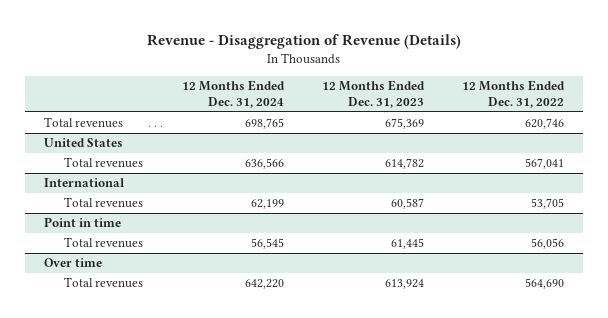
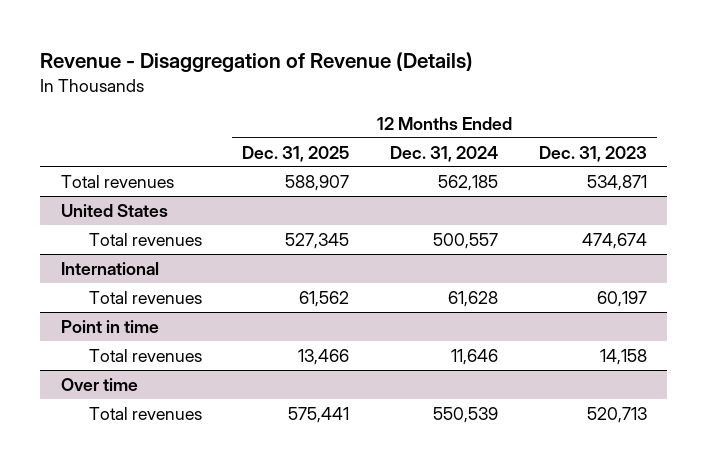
- | 12 Months Ended Dec. 31, 2024 | 12 Months Ended Dec. 31, 2023 | 12 Months Ended Dec. 31, 2022
+ | 12 Months Ended Dec. 31, 2025 | 12 Months Ended Dec. 31, 2024 | 12 Months Ended Dec. 31, 2023
- Total revenues | 698,765 | 675,369 | 620,746
+ Total revenues | 588,907 | 562,185 | 534,871
@ United States
- Total revenues | 636,566 | 614,782 | 567,041
+ Total revenues | 527,345 | 500,557 | 474,674
@ International
- Total revenues | 62,199 | 60,587 | 53,705
+ Total revenues | 61,562 | 61,628 | 60,197
@ Point in time
- Total revenues | 56,545 | 61,445 | 56,056
+ Total revenues | 13,466 | 11,646 | 14,158
@ Over time
- Total revenues | 642,220 | 613,924 | 564,690
+ Total revenues | 575,441 | 550,539 | 520,713

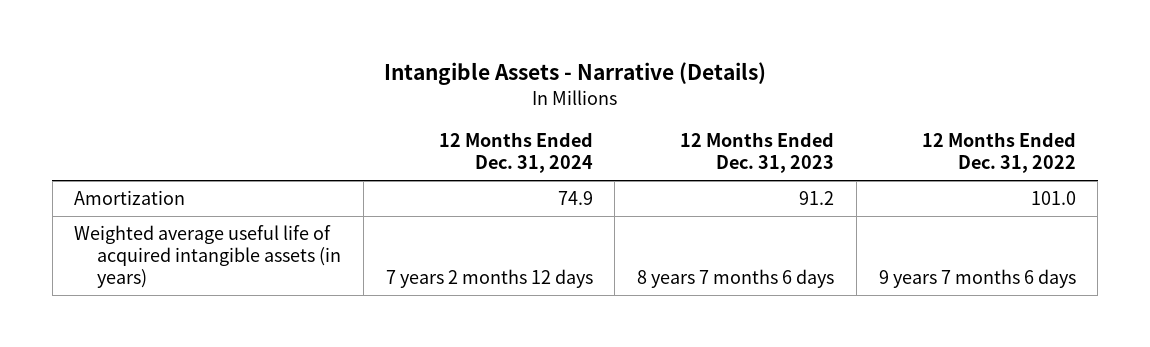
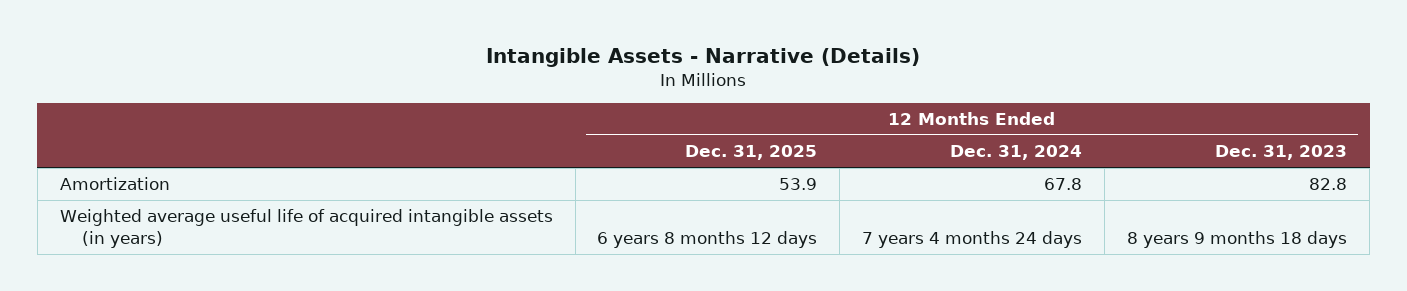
- | 12 Months Ended Dec. 31, 2024 | 12 Months Ended Dec. 31, 2023 | 12 Months Ended Dec. 31, 2022
+ | 12 Months Ended Dec. 31, 2025 | 12 Months Ended Dec. 31, 2024 | 12 Months Ended Dec. 31, 2023
- Amortization | 74.9 | 91.2 | 101.0
- Weighted average useful life of acquired intangible assets (in years) | 7 years 2 months 12 days | 8 years 7 months 6 days | 9 years 7 months 6 days
+ Amortization | 53.9 | 67.8 | 82.8
+ Weighted average useful life of acquired intangible assets (in years) | 6 years 8 months 12 days | 7 years 4 months 24 days | 8 years 9 months 18 days

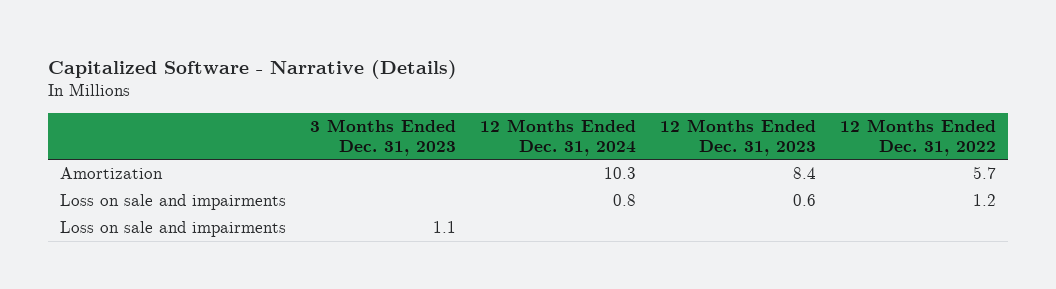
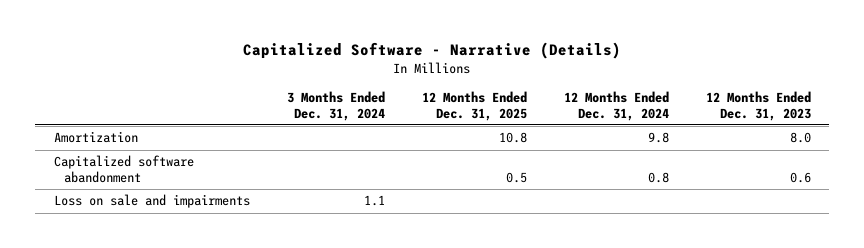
- | 3 Months Ended Dec. 31, 2023 | 12 Months Ended Dec. 31, 2024 | 12 Months Ended Dec. 31, 2023 | 12 Months Ended Dec. 31, 2022
+ | 3 Months Ended Dec. 31, 2024 | 12 Months Ended Dec. 31, 2025 | 12 Months Ended Dec. 31, 2024 | 12 Months Ended Dec. 31, 2023
- Amortization | | 10.3 | 8.4 | 5.7
- Loss on sale and impairments | | 0.8 | 0.6 | 1.2
+ Amortization | | 10.8 | 9.8 | 8.0
+ Capitalized software abandonment | | 0.5 | 0.8 | 0.6

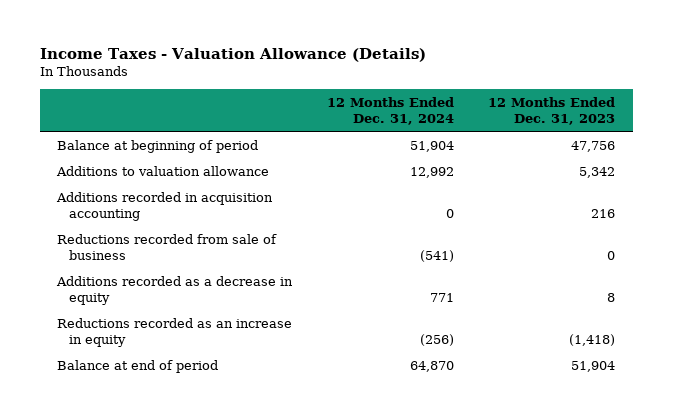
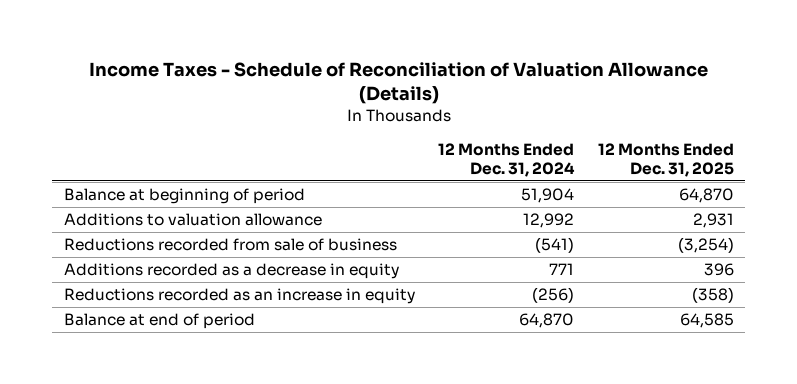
- Income Taxes - Valuation Allowance (Details)
+ Income Taxes - Schedule of Reconciliation of Valuation Allowance (Details)
- | 12 Months Ended Dec. 31, 2024 | 12 Months Ended Dec. 31, 2023
+ | 12 Months Ended Dec. 31, 2024 | 12 Months Ended Dec. 31, 2025
- Additions recorded in acquisition accounting | 0 | 216

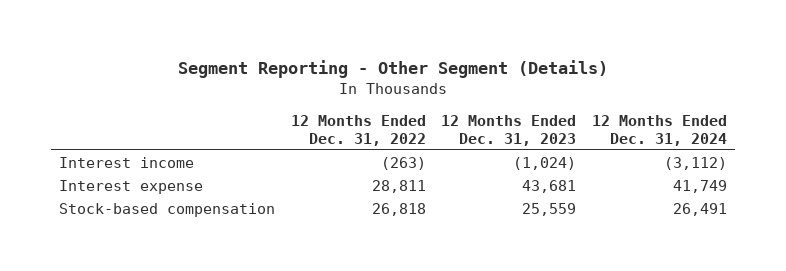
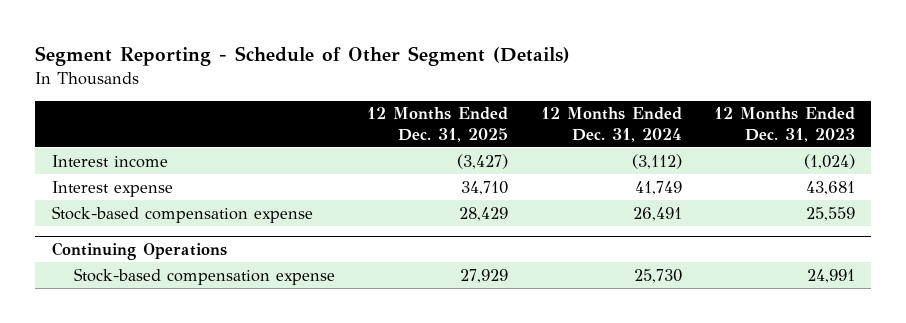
- Segment Reporting - Other Segment (Details)
+ Segment Reporting - Schedule of Other Segment (Details)
- | 12 Months Ended Dec. 31, 2022 | 12 Months Ended Dec. 31, 2023 | 12 Months Ended Dec. 31, 2024
+ | 12 Months Ended Dec. 31, 2025 | 12 Months Ended Dec. 31, 2024 | 12 Months Ended Dec. 31, 2023
- Stock-based compensation | 26,818 | 25,559 | 26,491
+ Stock-based compensation expense | 28,429 | 26,491 | 25,559
+ Continuing Operations
+ Stock-based compensation expense | 27,929 | 25,730 | 24,991

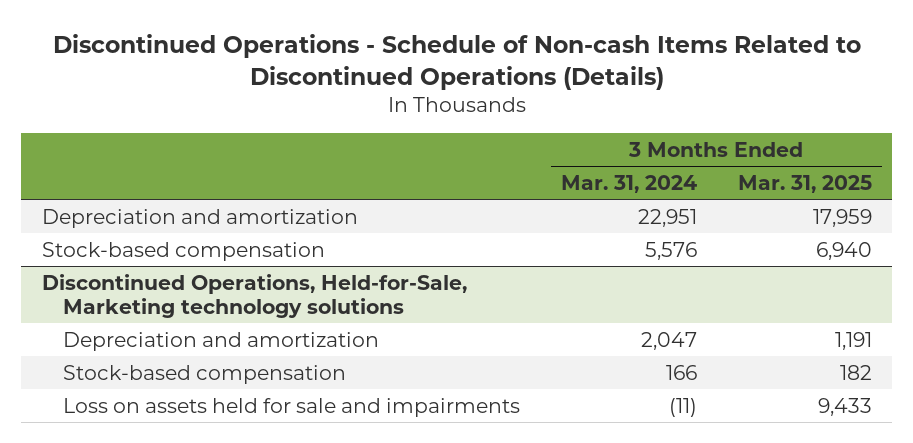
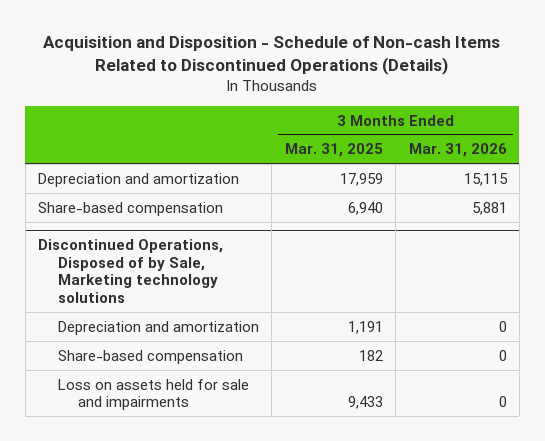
- Discontinued Operations - Schedule of Non-cash Items Related to Discontinued Operations (Details)
+ Acquisition and Disposition - Schedule of Non-cash Items Related to Discontinued Operations (Details)
- | 3 Months Ended Mar. 31, 2024 | 3 Months Ended Mar. 31, 2025
+ | 3 Months Ended Mar. 31, 2025 | 3 Months Ended Mar. 31, 2026
- Stock-based compensation | 5,576 | 6,940
- Discontinued Operations, Held-for-Sale, Marketing technology solutions
+ Share-based compensation | 6,940 | 5,881
+ Discontinued Operations, Disposed of by Sale, Marketing technology solutions
- Stock-based compensation | 166 | 182
+ Share-based compensation | 182 | 0

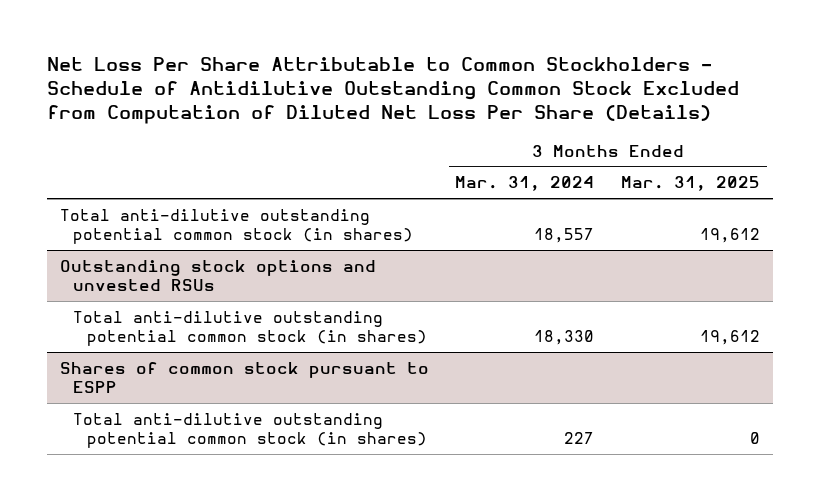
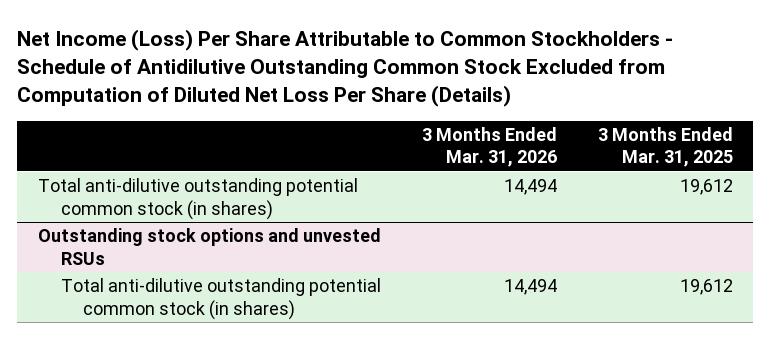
- Net Loss Per Share Attributable to Common Stockholders - Schedule of Antidilutive Outstanding Common Stock Excluded from Computation of Diluted Net Loss Per Share (Details)
+ Net Income (Loss) Per Share Attributable to Common Stockholders - Schedule of Antidilutive Outstanding Common Stock Excluded from Computation of Diluted Net Loss Per Share (Details)
- | 3 Months Ended Mar. 31, 2024 | 3 Months Ended Mar. 31, 2025
+ | 3 Months Ended Mar. 31, 2026 | 3 Months Ended Mar. 31, 2025
- Shares of common stock pursuant to ESPP
- Total anti-dilutive outstanding potential common stock (in shares) | 227 | 0

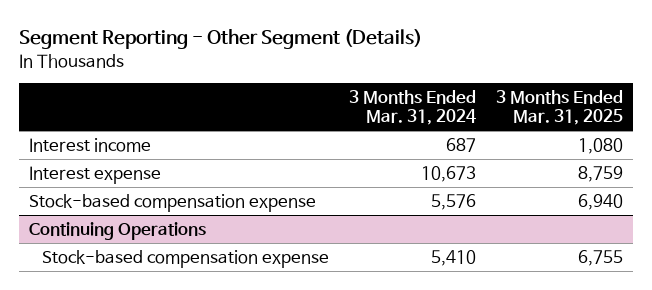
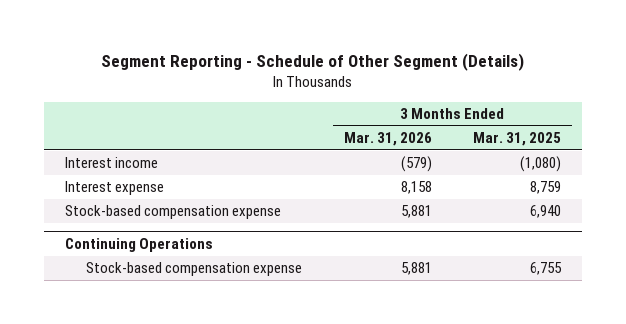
- Segment Reporting - Other Segment (Details)
+ Segment Reporting - Schedule of Other Segment (Details)
- | 3 Months Ended Mar. 31, 2024 | 3 Months Ended Mar. 31, 2025
+ | 3 Months Ended Mar. 31, 2026 | 3 Months Ended Mar. 31, 2025
- Interest income | 687 | 1,080
+ Interest income | (579) | (1,080)

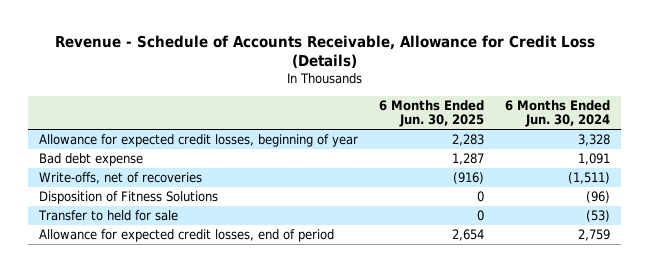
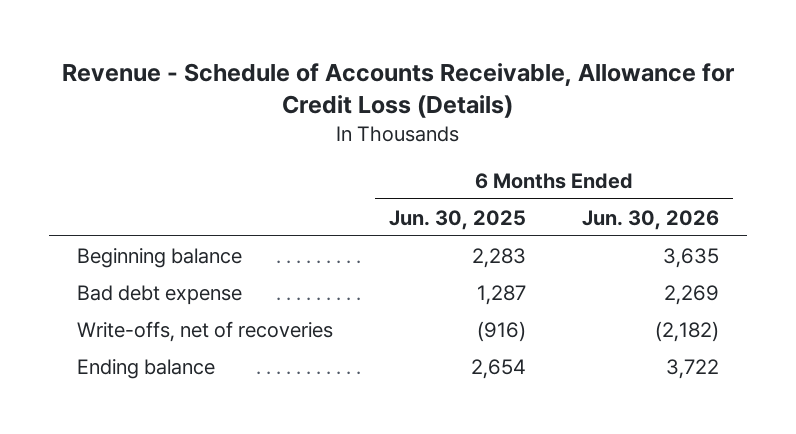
- | 6 Months Ended Jun. 30, 2025 | 6 Months Ended Jun. 30, 2024
+ | 6 Months Ended Jun. 30, 2025 | 6 Months Ended Jun. 30, 2026
- Allowance for expected credit losses, beginning of year | 2,283 | 3,328
+ Beginning balance | 2,283 | 3,635
- Disposition of Fitness Solutions | 0 | (96)
- Transfer to held for sale | 0 | (53)
- Allowance for expected credit losses, end of period | 2,654 | 2,759
+ Ending balance | 2,654 | 3,722

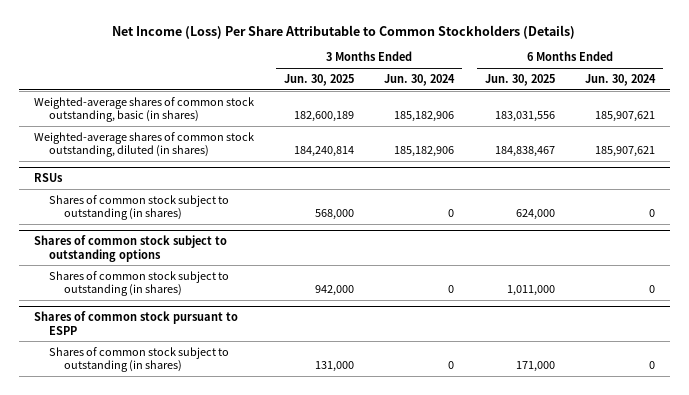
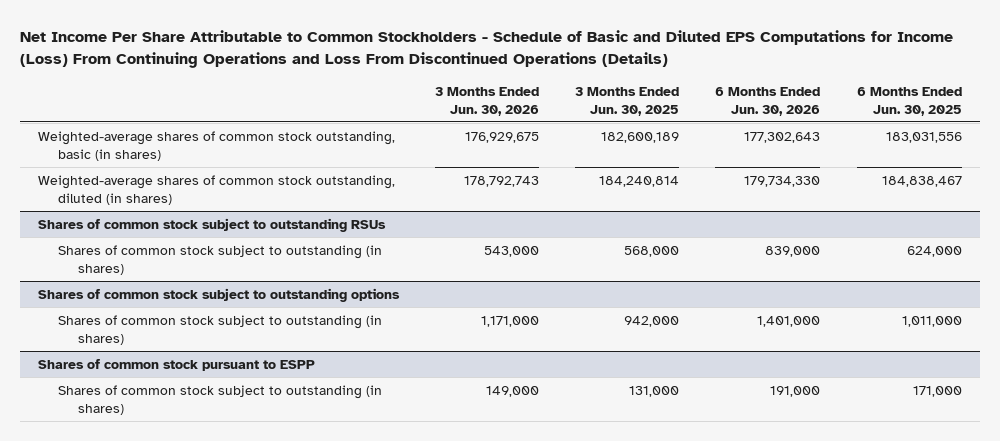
- Net Income (Loss) Per Share Attributable to Common Stockholders (Details)
+ Net Income Per Share Attributable to Common Stockholders - Schedule of Basic and Diluted EPS Computations for Income (Loss) From Continuing Operations and Loss From Discontinued Operations (Details)
- | 3 Months Ended Jun. 30, 2025 | 3 Months Ended Jun. 30, 2024 | 6 Months Ended Jun. 30, 2025 | 6 Months Ended Jun. 30, 2024
+ | 3 Months Ended Jun. 30, 2026 | 3 Months Ended Jun. 30, 2025 | 6 Months Ended Jun. 30, 2026 | 6 Months Ended Jun. 30, 2025
- RSUs
+ Shares of common stock subject to outstanding RSUs

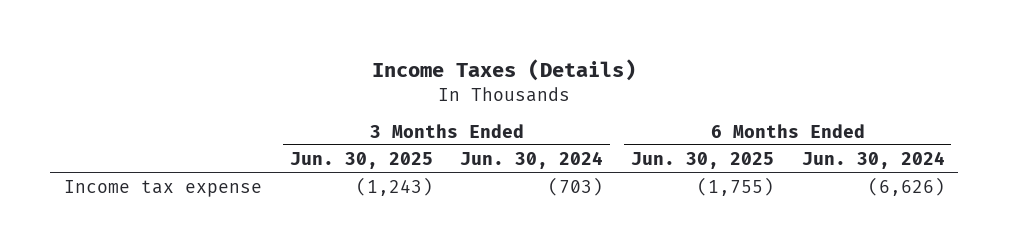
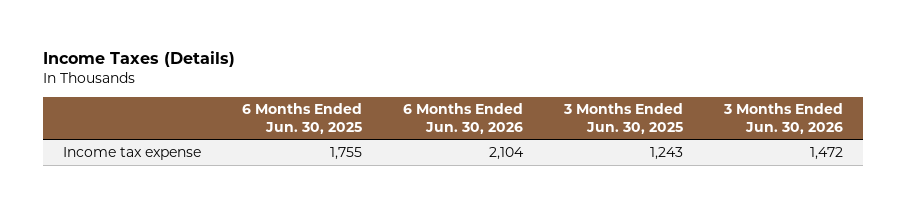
- | 3 Months Ended Jun. 30, 2025 | 3 Months Ended Jun. 30, 2024 | 6 Months Ended Jun. 30, 2025 | 6 Months Ended Jun. 30, 2024
+ | 6 Months Ended Jun. 30, 2025 | 6 Months Ended Jun. 30, 2026 | 3 Months Ended Jun. 30, 2025 | 3 Months Ended Jun. 30, 2026
- Income tax expense | (1,243) | (703) | (1,755) | (6,626)
+ Income tax expense | 1,755 | 2,104 | 1,243 | 1,472

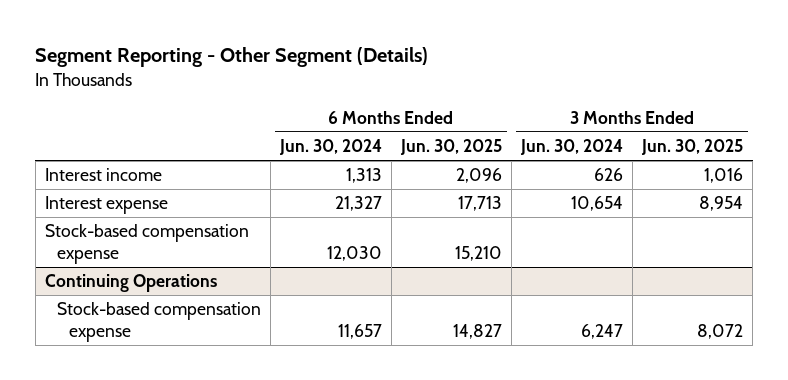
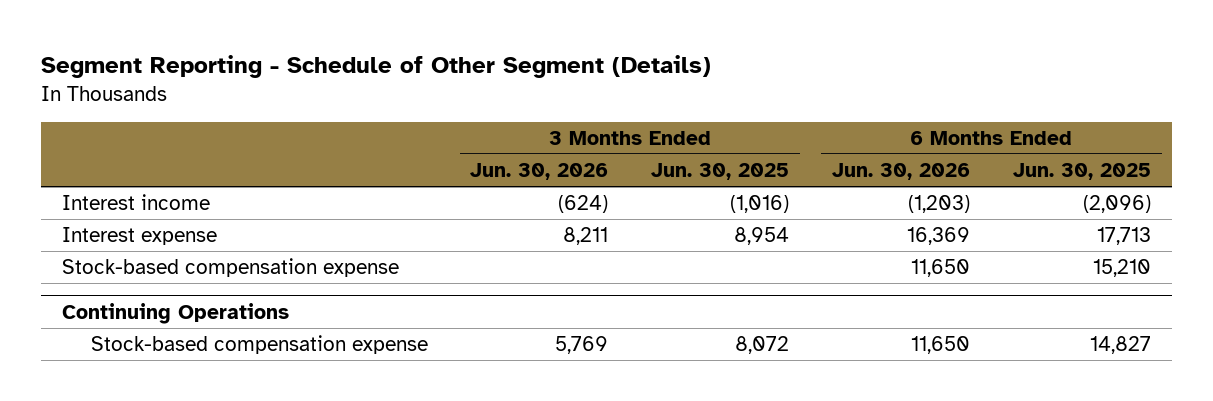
- Segment Reporting - Other Segment (Details)
+ Segment Reporting - Schedule of Other Segment (Details)
- | 6 Months Ended Jun. 30, 2024 | 6 Months Ended Jun. 30, 2025 | 3 Months Ended Jun. 30, 2024 | 3 Months Ended Jun. 30, 2025
+ | 3 Months Ended Jun. 30, 2026 | 3 Months Ended Jun. 30, 2025 | 6 Months Ended Jun. 30, 2026 | 6 Months Ended Jun. 30, 2025
- Interest income | 1,313 | 2,096 | 626 | 1,016
+ Interest income | (624) | (1,016) | (1,203) | (2,096)

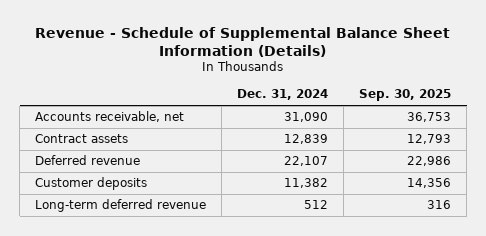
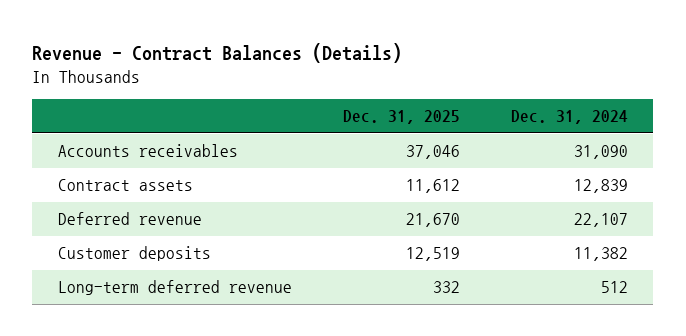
- Revenue - Schedule of Supplemental Balance Sheet Information (Details)
+ Revenue - Contract Balances (Details)
- | Dec. 31, 2024 | Sep. 30, 2025
+ | Dec. 31, 2025 | Dec. 31, 2024
- Accounts receivable, net | 31,090 | 36,753
+ Accounts receivables | 37,046 | 31,090

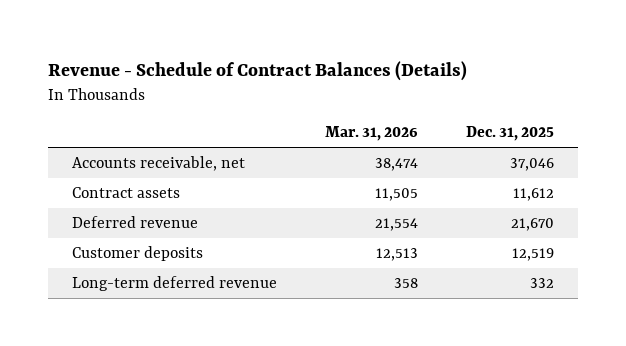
- Revenue - Contract Balances (Details)
+ Revenue - Schedule of Contract Balances (Details)
- | Dec. 31, 2025 | Dec. 31, 2024
+ | Mar. 31, 2026 | Dec. 31, 2025
- Accounts receivables | 37,046 | 31,090
+ Accounts receivable, net | 38,474 | 37,046

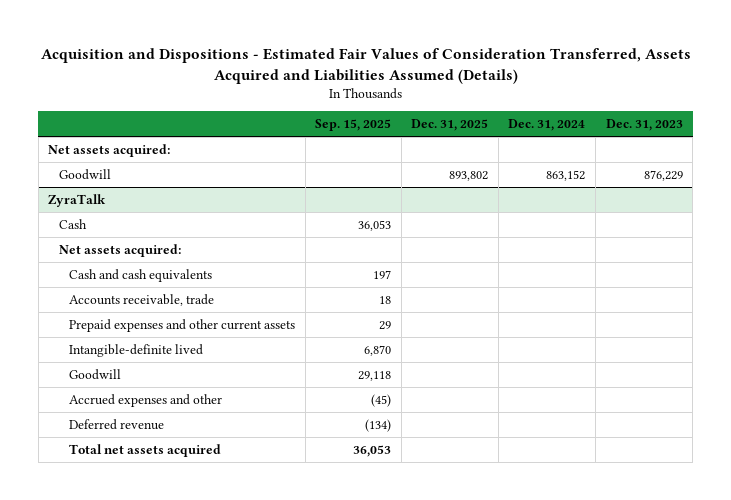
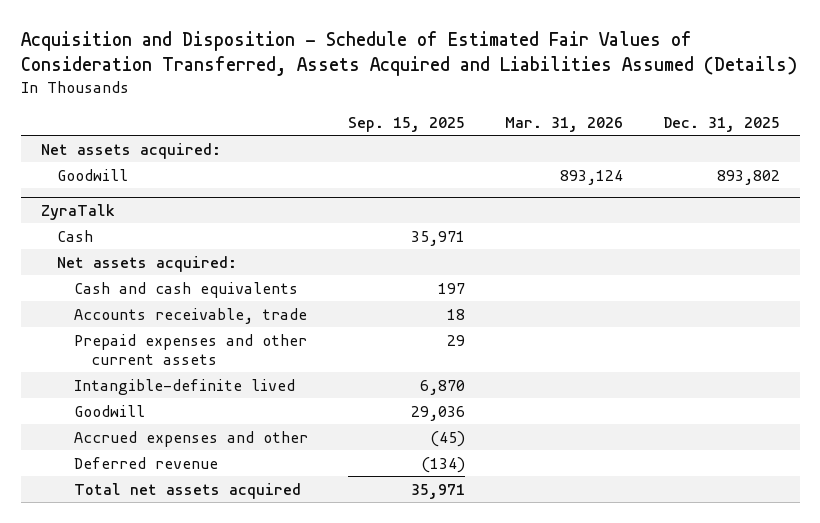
- Acquisition and Dispositions - Estimated Fair Values of Consideration Transferred, Assets Acquired and Liabilities Assumed (Details)
+ Acquisition and Disposition - Schedule of Estimated Fair Values of Consideration Transferred, Assets Acquired and Liabilities Assumed (Details)
- | Sep. 15, 2025 | Dec. 31, 2025 | Dec. 31, 2024 | Dec. 31, 2023
+ | Sep. 15, 2025 | Mar. 31, 2026 | Dec. 31, 2025
@ ZyraTalk
- Cash | 36,053 | | |
+ Cash | 35,971 | |
- Goodwill | 29,118 | | |
+ Goodwill | 29,036 | |
- Total net assets acquired | 36,053 | | |
+ Total net assets acquired | 35,971 | |

